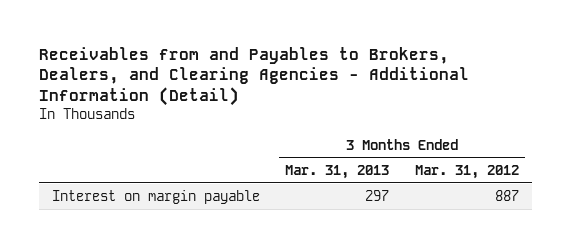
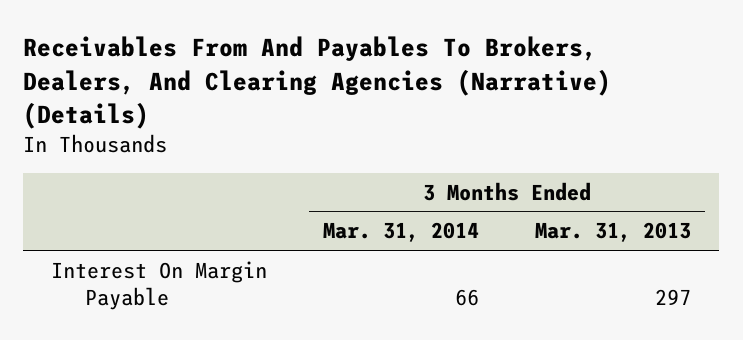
- Receivables from and Payables to Brokers, Dealers, and Clearing Agencies - Additional Information (Detail)
+ Receivables From And Payables To Brokers, Dealers, And Clearing Agencies (Narrative) (Details)
- | 3 Months Ended Mar. 31, 2013 | 3 Months Ended Mar. 31, 2012
+ | 3 Months Ended Mar. 31, 2014 | 3 Months Ended Mar. 31, 2013
- Interest on margin payable | 297 | 887
+ Interest On Margin Payable | 66 | 297

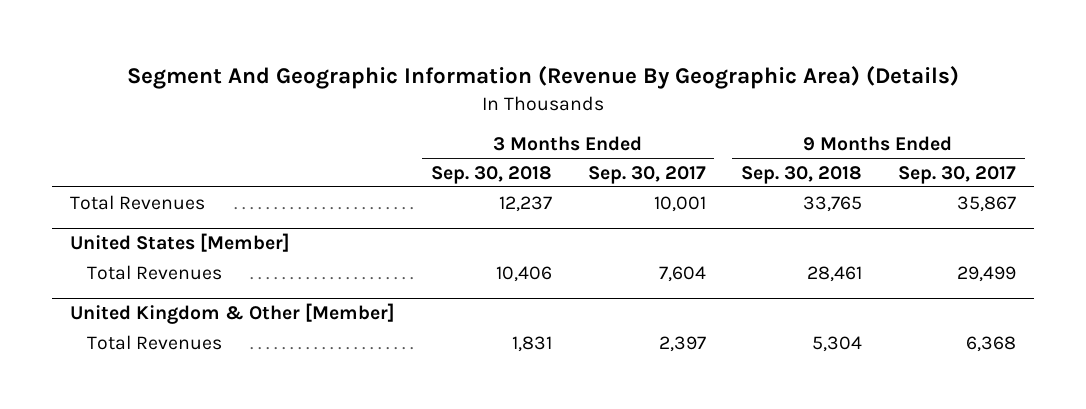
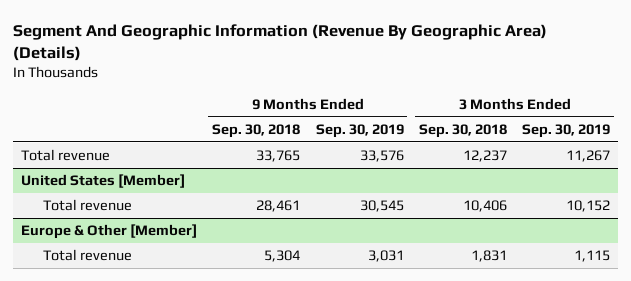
- | 3 Months Ended Sep. 30, 2018 | 3 Months Ended Sep. 30, 2017 | 9 Months Ended Sep. 30, 2018 | 9 Months Ended Sep. 30, 2017
+ | 9 Months Ended Sep. 30, 2018 | 9 Months Ended Sep. 30, 2019 | 3 Months Ended Sep. 30, 2018 | 3 Months Ended Sep. 30, 2019
- Total Revenues | 12,237 | 10,001 | 33,765 | 35,867
+ Total revenue | 33,765 | 33,576 | 12,237 | 11,267
@ United States [Member]
- Total Revenues | 10,406 | 7,604 | 28,461 | 29,499
- United Kingdom & Other [Member]
- Total Revenues | 1,831 | 2,397 | 5,304 | 6,368
@ United States [Member]
+ Total revenue | 28,461 | 30,545 | 10,406 | 10,152
+ Europe & Other [Member]
+ Total revenue | 5,304 | 3,031 | 1,831 | 1,115

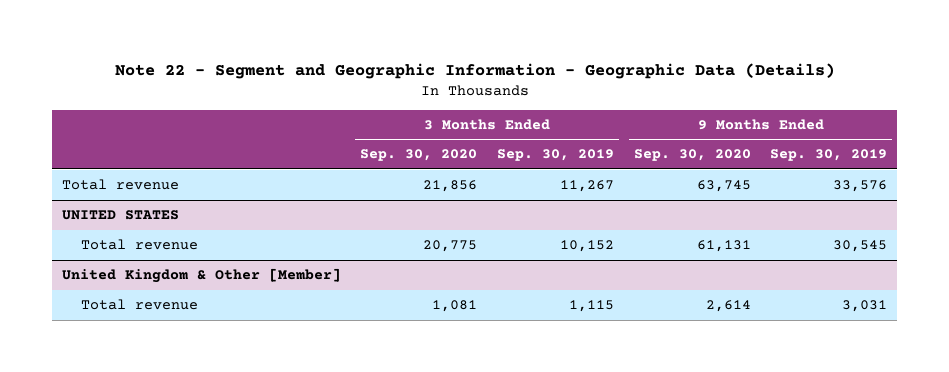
- Segment And Geographic Information (Revenue By Geographic Area) (Details)
+ Note 22 - Segment and Geographic Information - Geographic Data (Details)
- | 9 Months Ended Sep. 30, 2018 | 9 Months Ended Sep. 30, 2019 | 3 Months Ended Sep. 30, 2018 | 3 Months Ended Sep. 30, 2019
+ | 3 Months Ended Sep. 30, 2020 | 3 Months Ended Sep. 30, 2019 | 9 Months Ended Sep. 30, 2020 | 9 Months Ended Sep. 30, 2019
- United States [Member]
+ UNITED STATES
- Europe & Other [Member]
+ United Kingdom & Other [Member]

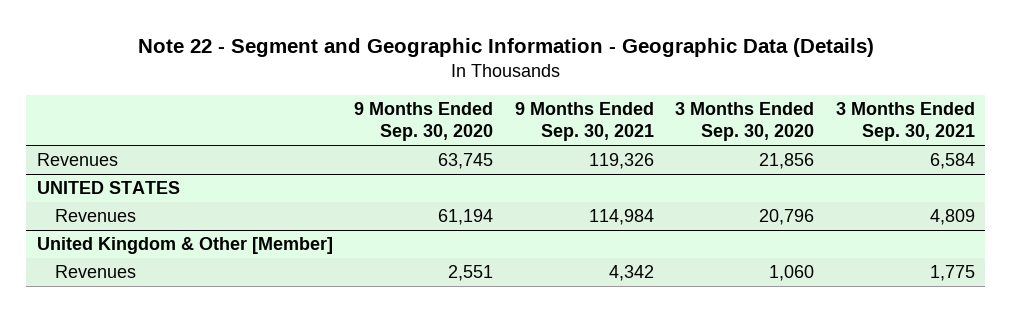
- | 3 Months Ended Sep. 30, 2020 | 3 Months Ended Sep. 30, 2019 | 9 Months Ended Sep. 30, 2020 | 9 Months Ended Sep. 30, 2019
+ | 9 Months Ended Sep. 30, 2020 | 9 Months Ended Sep. 30, 2021 | 3 Months Ended Sep. 30, 2020 | 3 Months Ended Sep. 30, 2021
- Total revenue | 21,856 | 11,267 | 63,745 | 33,576
+ Revenues | 63,745 | 119,326 | 21,856 | 6,584
@ UNITED STATES
- Total revenue | 20,775 | 10,152 | 61,131 | 30,545
+ Revenues | 61,194 | 114,984 | 20,796 | 4,809
@ United Kingdom & Other [Member]
- Total revenue | 1,081 | 1,115 | 2,614 | 3,031
+ Revenues | 2,551 | 4,342 | 1,060 | 1,775

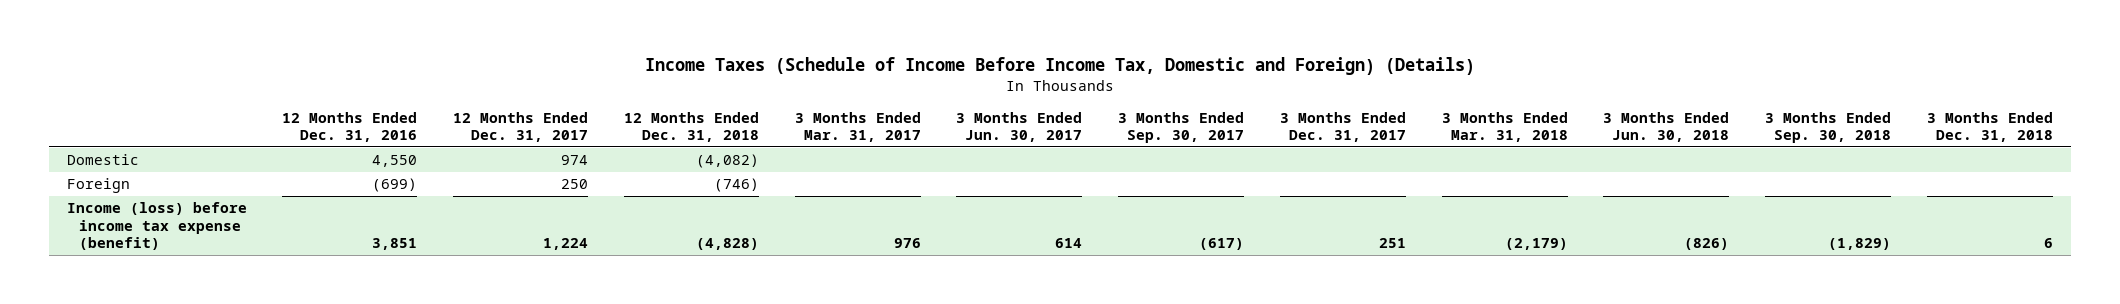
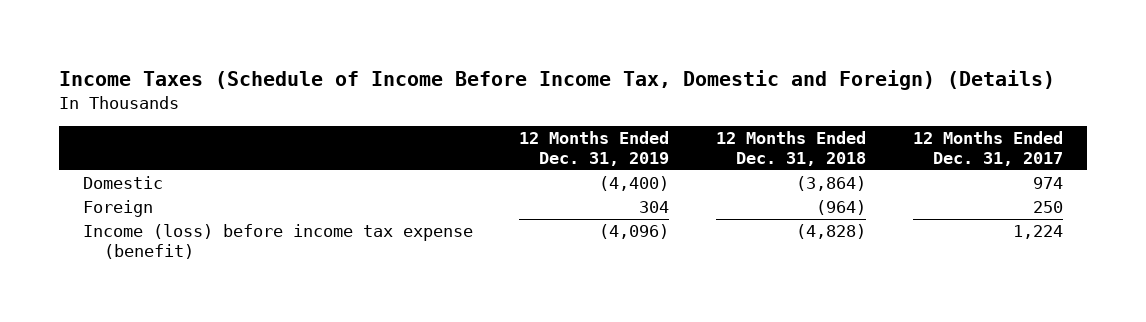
- | 12 Months Ended Dec. 31, 2016 | 12 Months Ended Dec. 31, 2017 | 12 Months Ended Dec. 31, 2018 | 3 Months Ended Mar. 31, 2017 | 3 Months Ended Jun. 30, 2017 | 3 Months Ended Sep. 30, 2017 | 3 Months Ended Dec. 31, 2017 | 3 Months Ended Mar. 31, 2018 | 3 Months Ended Jun. 30, 2018 | 3 Months Ended Sep. 30, 2018 | 3 Months Ended Dec. 31, 2018
+ | 12 Months Ended Dec. 31, 2019 | 12 Months Ended Dec. 31, 2018 | 12 Months Ended Dec. 31, 2017
- Domestic | 4,550 | 974 | (4,082) | | | | | | | |
- Foreign | (699) | 250 | (746) | | | | | | | |
+ Domestic | (4,400) | (3,864) | 974
+ Foreign | 304 | (964) | 250

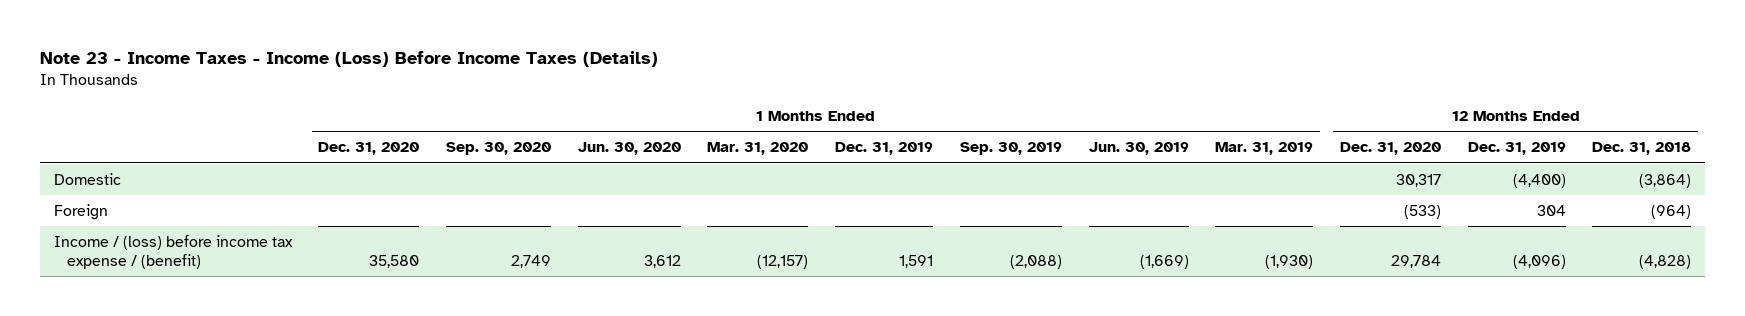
- Income Taxes (Schedule of Income Before Income Tax, Domestic and Foreign) (Details)
+ Note 23 - Income Taxes - Income (Loss) Before Income Taxes (Details)
- | 12 Months Ended Dec. 31, 2019 | 12 Months Ended Dec. 31, 2018 | 12 Months Ended Dec. 31, 2017
+ | 1 Months Ended Dec. 31, 2020 | 1 Months Ended Sep. 30, 2020 | 1 Months Ended Jun. 30, 2020 | 1 Months Ended Mar. 31, 2020 | 1 Months Ended Dec. 31, 2019 | 1 Months Ended Sep. 30, 2019 | 1 Months Ended Jun. 30, 2019 | 1 Months Ended Mar. 31, 2019 | 12 Months Ended Dec. 31, 2020 | 12 Months Ended Dec. 31, 2019 | 12 Months Ended Dec. 31, 2018
- Income (loss) before income tax expense (benefit) | (4,096) | (4,828) | 1,224
+ Income / (loss) before income tax expense / (benefit) | 35,580 | 2,749 | 3,612 | (12,157) | 1,591 | (2,088) | (1,669) | (1,930) | 29,784 | (4,096) | (4,828)

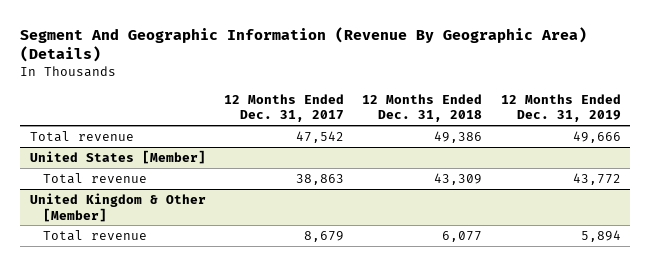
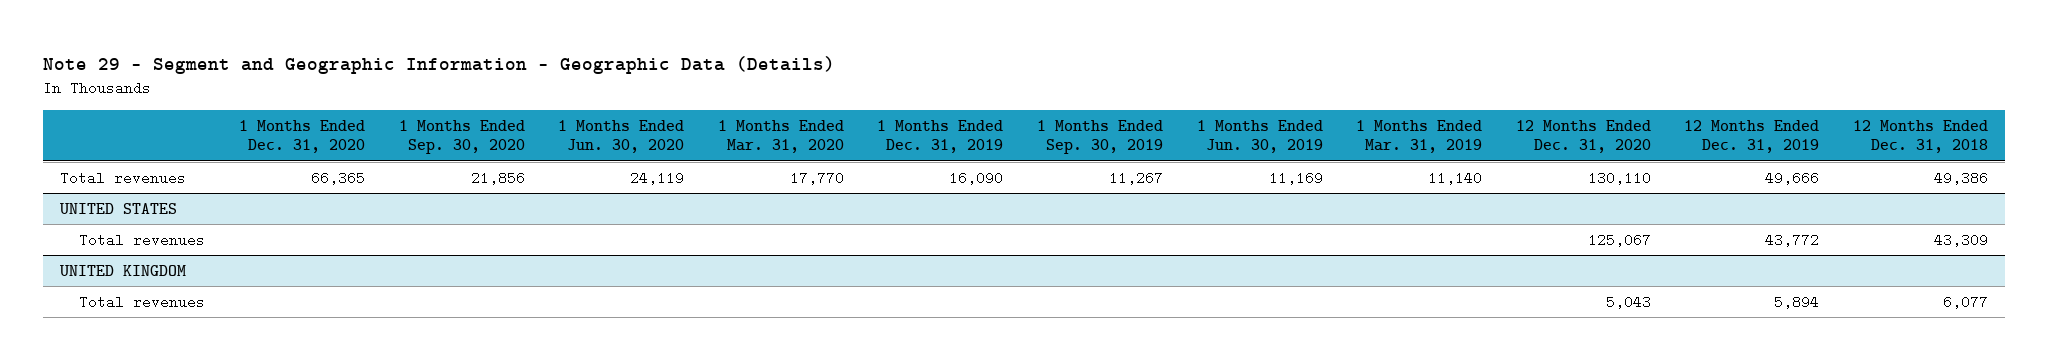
- Segment And Geographic Information (Revenue By Geographic Area) (Details)
+ Note 29 - Segment and Geographic Information - Geographic Data (Details)
- | 12 Months Ended Dec. 31, 2017 | 12 Months Ended Dec. 31, 2018 | 12 Months Ended Dec. 31, 2019
+ | 1 Months Ended Dec. 31, 2020 | 1 Months Ended Sep. 30, 2020 | 1 Months Ended Jun. 30, 2020 | 1 Months Ended Mar. 31, 2020 | 1 Months Ended Dec. 31, 2019 | 1 Months Ended Sep. 30, 2019 | 1 Months Ended Jun. 30, 2019 | 1 Months Ended Mar. 31, 2019 | 12 Months Ended Dec. 31, 2020 | 12 Months Ended Dec. 31, 2019 | 12 Months Ended Dec. 31, 2018
- Total revenue | 47,542 | 49,386 | 49,666
- United States [Member]
- Total revenue | 38,863 | 43,309 | 43,772
- United Kingdom & Other [Member]
- Total revenue | 8,679 | 6,077 | 5,894
+ Total revenues | 66,365 | 21,856 | 24,119 | 17,770 | 16,090 | 11,267 | 11,169 | 11,140 | 130,110 | 49,666 | 49,386
+ UNITED STATES
+ Total revenues | | | | | | | | | 125,067 | 43,772 | 43,309
+ UNITED KINGDOM
+ Total revenues | | | | | | | | | 5,043 | 5,894 | 6,077

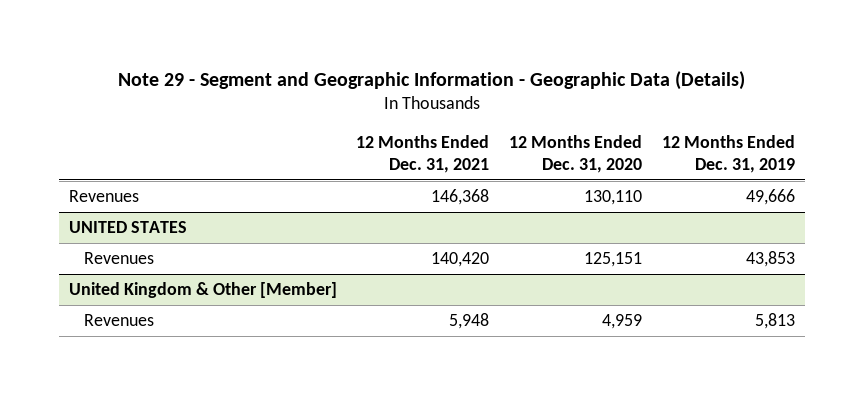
- | 1 Months Ended Dec. 31, 2020 | 1 Months Ended Sep. 30, 2020 | 1 Months Ended Jun. 30, 2020 | 1 Months Ended Mar. 31, 2020 | 1 Months Ended Dec. 31, 2019 | 1 Months Ended Sep. 30, 2019 | 1 Months Ended Jun. 30, 2019 | 1 Months Ended Mar. 31, 2019 | 12 Months Ended Dec. 31, 2020 | 12 Months Ended Dec. 31, 2019 | 12 Months Ended Dec. 31, 2018
+ | 12 Months Ended Dec. 31, 2021 | 12 Months Ended Dec. 31, 2020 | 12 Months Ended Dec. 31, 2019
- Total revenues | 66,365 | 21,856 | 24,119 | 17,770 | 16,090 | 11,267 | 11,169 | 11,140 | 130,110 | 49,666 | 49,386
+ Revenues | 146,368 | 130,110 | 49,666
@ UNITED STATES
- Total revenues | | | | | | | | | 125,067 | 43,772 | 43,309
- UNITED KINGDOM
- Total revenues | | | | | | | | | 5,043 | 5,894 | 6,077
@ UNITED STATES
+ Revenues | 140,420 | 125,151 | 43,853
+ United Kingdom & Other [Member]
+ Revenues | 5,948 | 4,959 | 5,813

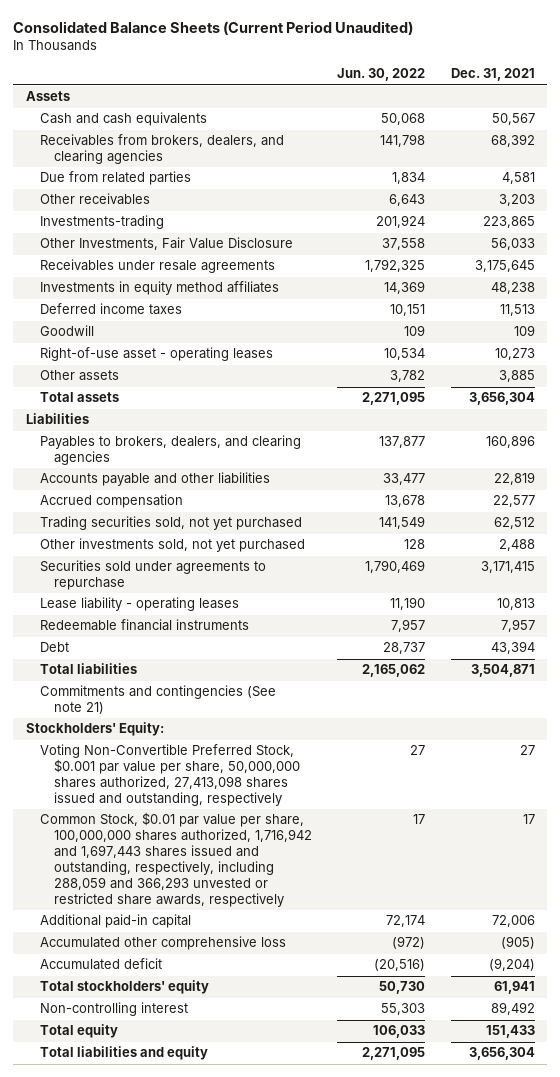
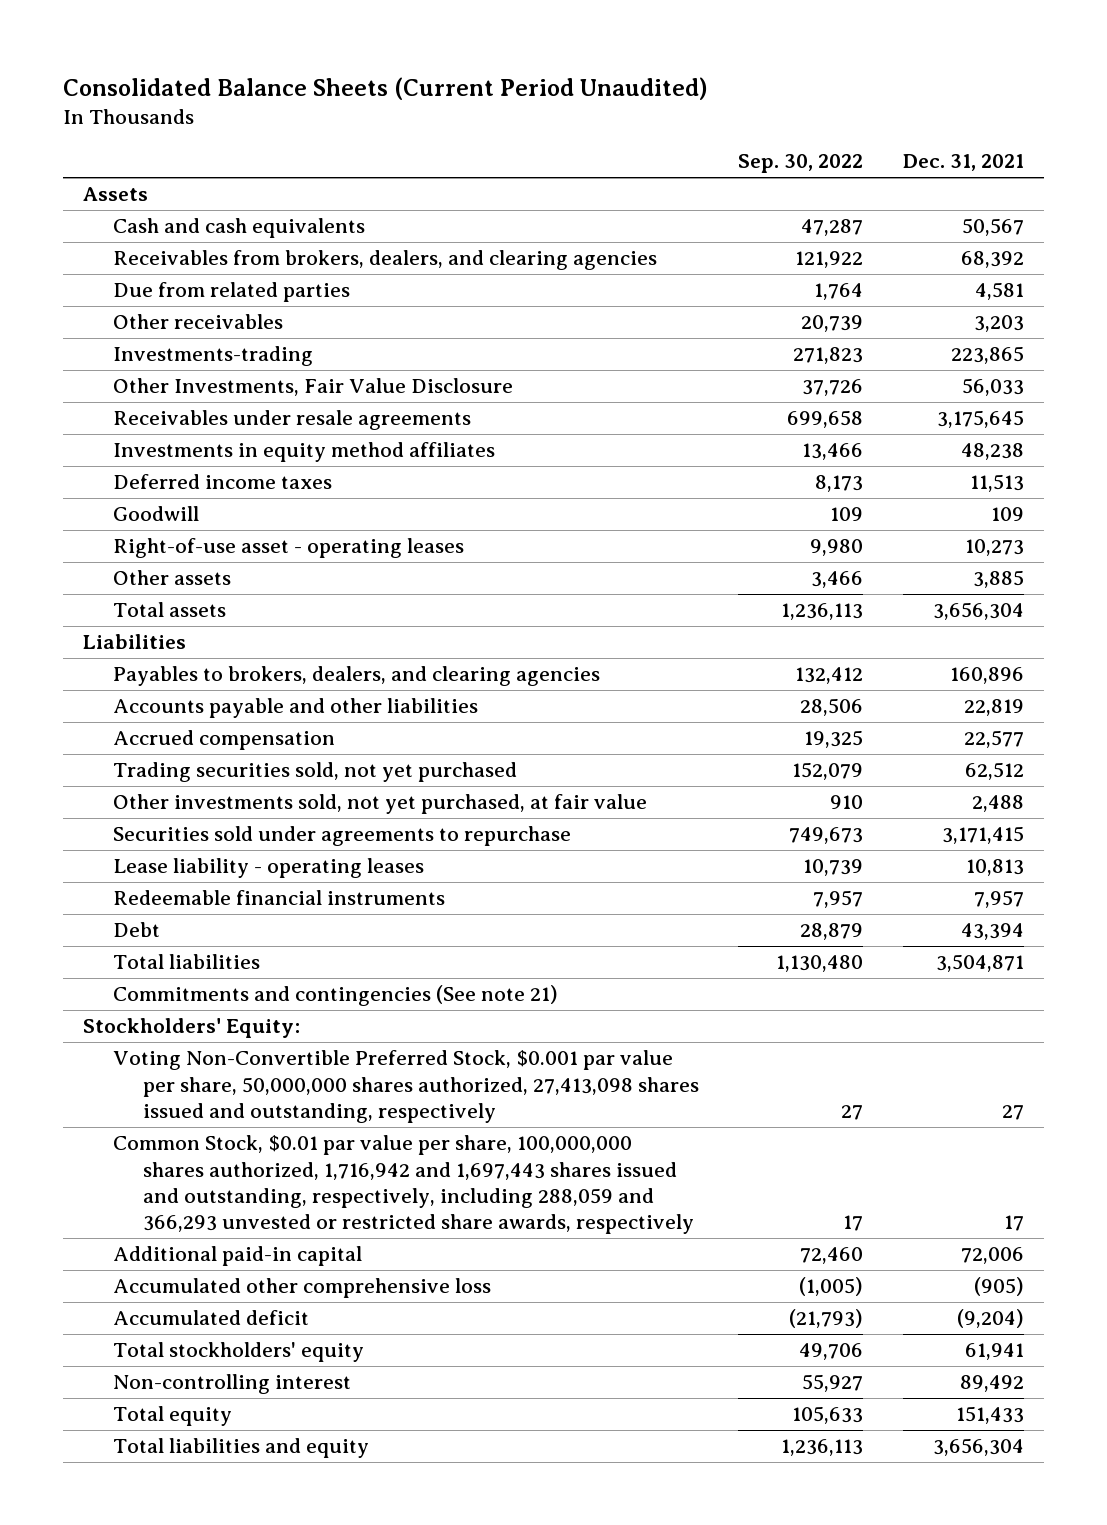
- | Jun. 30, 2022 | Dec. 31, 2021
+ | Sep. 30, 2022 | Dec. 31, 2021
- Other investments sold, not yet purchased | 128 | 2,488
+ Other investments sold, not yet purchased, at fair value | 910 | 2,488

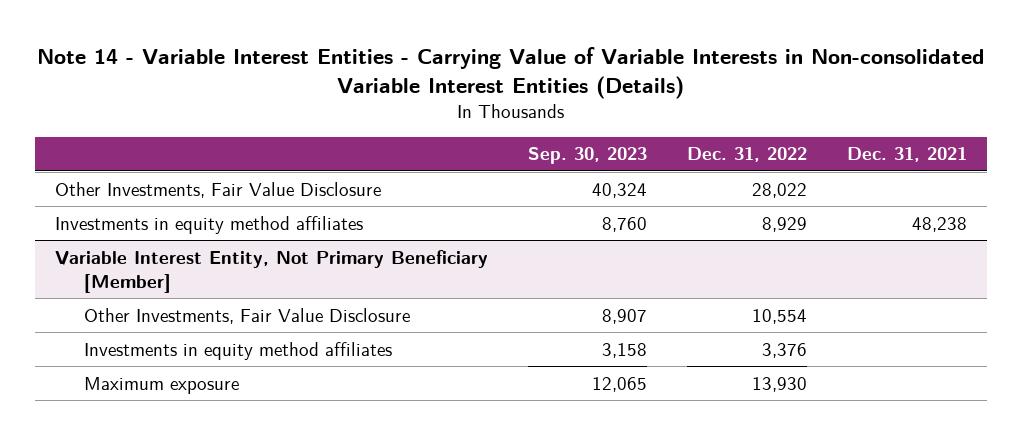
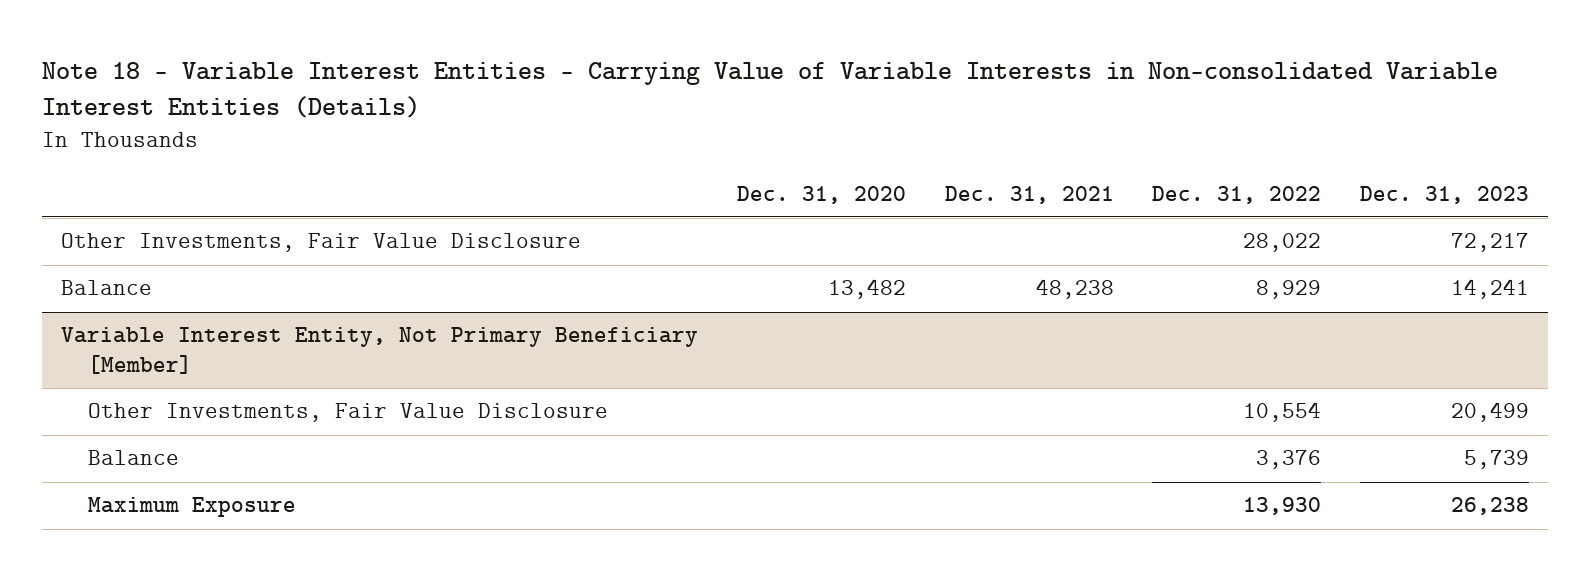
- Note 14 - Variable Interest Entities - Carrying Value of Variable Interests in Non-consolidated Variable Interest Entities (Details)
+ Note 18 - Variable Interest Entities - Carrying Value of Variable Interests in Non-consolidated Variable Interest Entities (Details)
- | Sep. 30, 2023 | Dec. 31, 2022 | Dec. 31, 2021
+ | Dec. 31, 2020 | Dec. 31, 2021 | Dec. 31, 2022 | Dec. 31, 2023
- Investments in equity method affiliates | 8,760 | 8,929 | 48,238
+ Balance | 13,482 | 48,238 | 8,929 | 14,241
@ Variable Interest Entity, Not Primary Beneficiary [Member]
- Investments in equity method affiliates | 3,158 | 3,376 |
- Maximum exposure | 12,065 | 13,930 |
+ Balance | | | 3,376 | 5,739
+ Maximum Exposure | | | 13,930 | 26,238

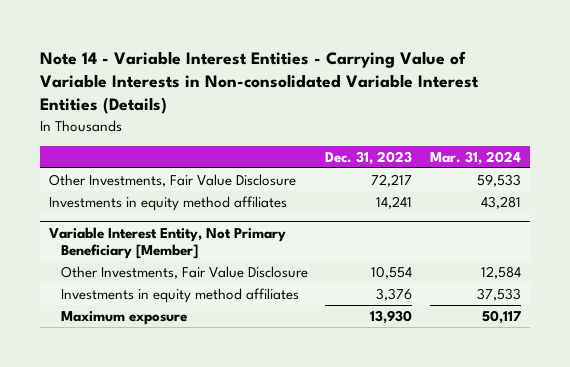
- Note 18 - Variable Interest Entities - Carrying Value of Variable Interests in Non-consolidated Variable Interest Entities (Details)
+ Note 14 - Variable Interest Entities - Carrying Value of Variable Interests in Non-consolidated Variable Interest Entities (Details)
- | Dec. 31, 2020 | Dec. 31, 2021 | Dec. 31, 2022 | Dec. 31, 2023
+ | Dec. 31, 2023 | Mar. 31, 2024
- Balance | 13,482 | 48,238 | 8,929 | 14,241
+ Investments in equity method affiliates | 14,241 | 43,281
@ Variable Interest Entity, Not Primary Beneficiary [Member]
- Other Investments, Fair Value Disclosure | | | 10,554 | 20,499
- Balance | | | 3,376 | 5,739
- Maximum Exposure | | | 13,930 | 26,238
+ Other Investments, Fair Value Disclosure | 10,554 | 12,584
+ Investments in equity method affiliates | 3,376 | 37,533
+ Maximum exposure | 13,930 | 50,117

